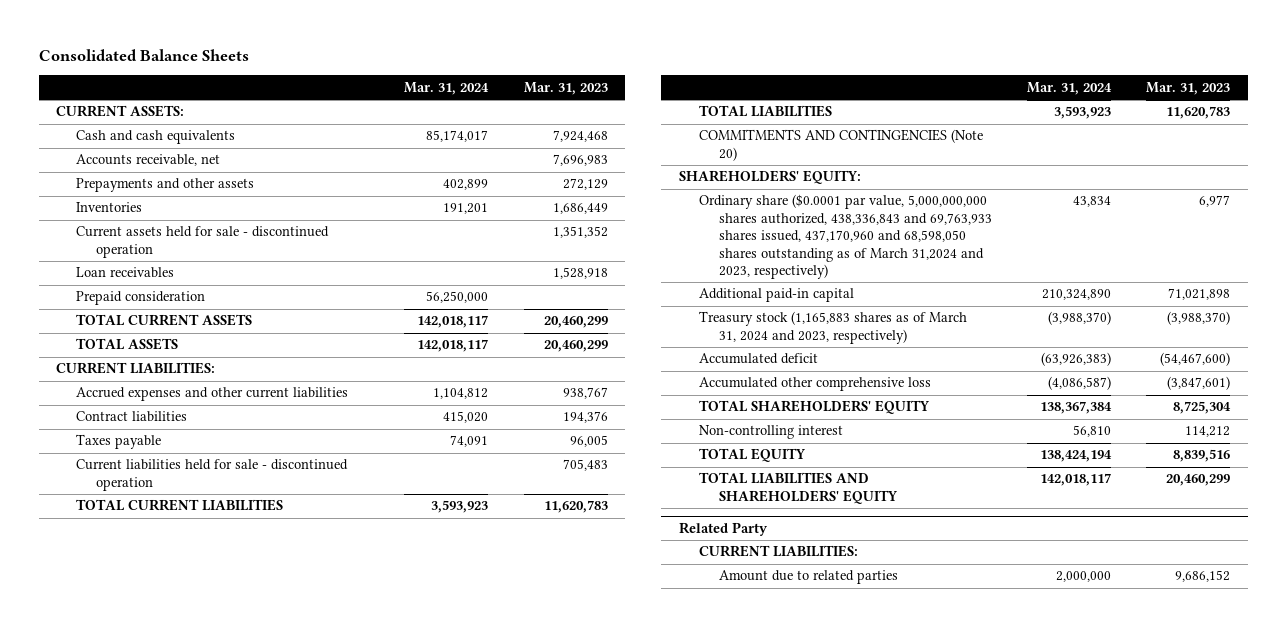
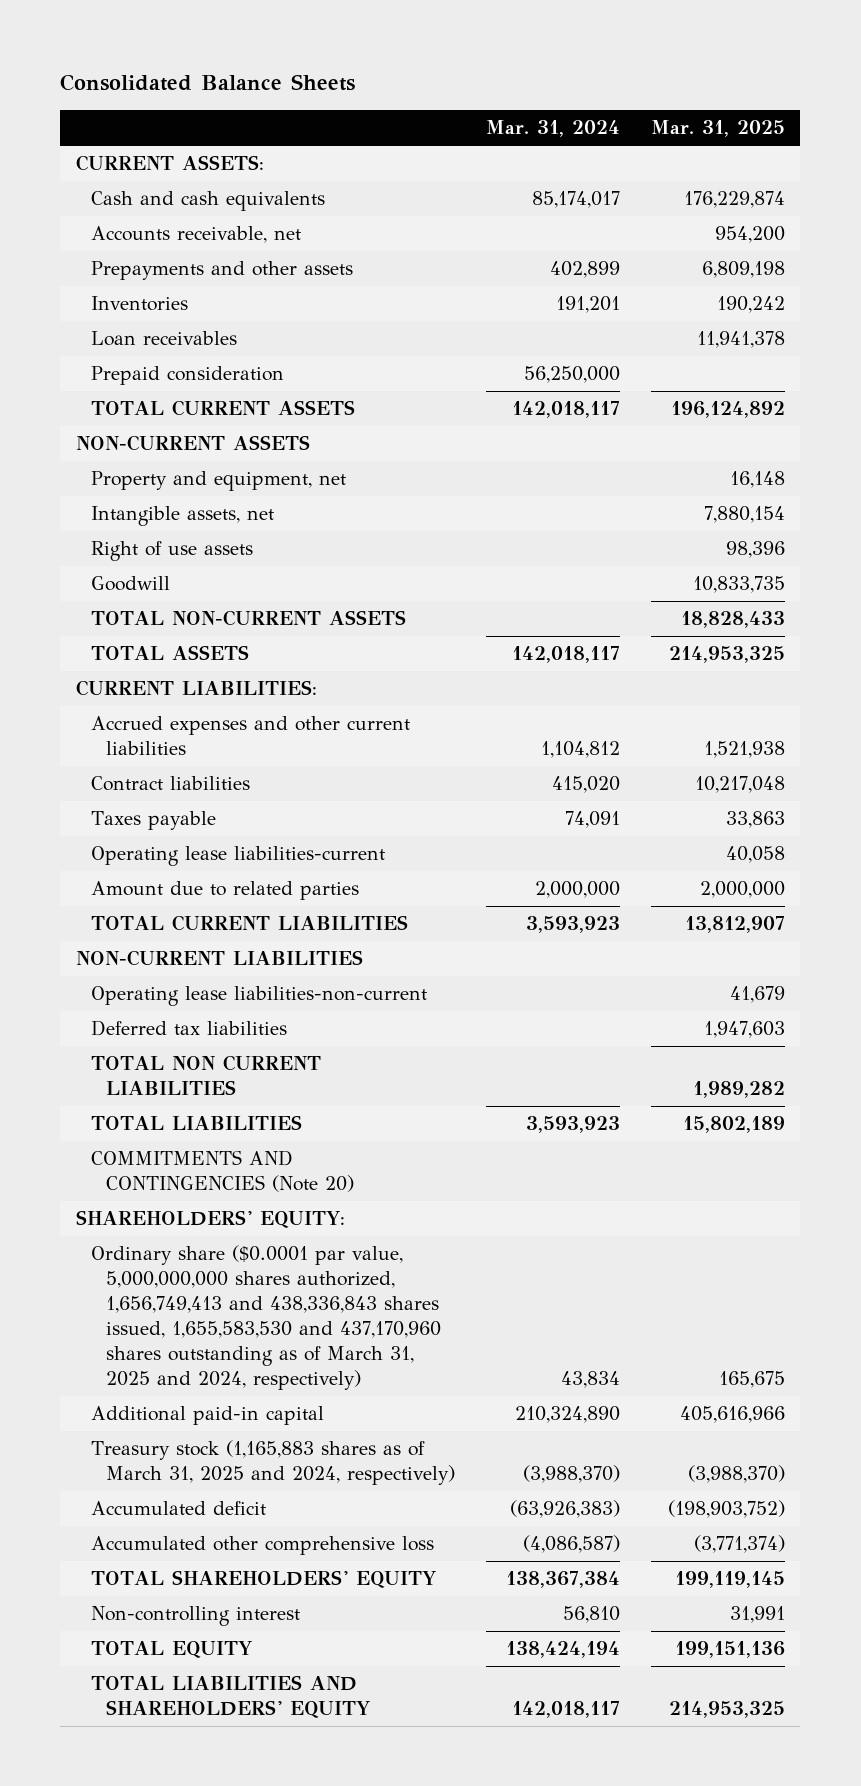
- | Mar. 31, 2024 | Mar. 31, 2023
+ | Mar. 31, 2024 | Mar. 31, 2025
- Current assets held for sale - discontinued operation | | 1,351,352
+ NON-CURRENT ASSETS
+ Property and equipment, net | | 16,148
+ Intangible assets, net | | 7,880,154
+ Right of use assets | | 98,396
+ Goodwill | | 10,833,735
+ TOTAL NON-CURRENT ASSETS | | 18,828,433
- Current liabilities held for sale - discontinued operation | | 705,483
+ Operating lease liabilities-current | | 40,058
+ Amount due to related parties | 2,000,000 | 2,000,000
+ NON-CURRENT LIABILITIES
+ Operating lease liabilities-non-current | | 41,679
+ Deferred tax liabilities | | 1,947,603
+ TOTAL NON CURRENT LIABILITIES | | 1,989,282
- Ordinary share ($0.0001 par value, 5,000,000,000 shares authorized, 438,336,843 and 69,763,933 shares issued, 437,170,960 and 68,598,050 shares outstanding as of March 31,2024 and 2023, respectively) | 43,834 | 6,977
+ Ordinary share ($0.0001 par value, 5,000,000,000 shares authorized, 1,656,749,413 and 438,336,843 shares issued, 1,655,583,530 and 437,170,960 shares outstanding as of March 31, 2025 and 2024, respectively) | 43,834 | 165,675
- Treasury stock (1,165,883 shares as of March 31, 2024 and 2023, respectively) | (3,988,370) | (3,988,370)
+ Treasury stock (1,165,883 shares as of March 31, 2025 and 2024, respectively) | (3,988,370) | (3,988,370)
- Related Party
- CURRENT LIABILITIES:
- Amount due to related parties | 2,000,000 | 9,686,152

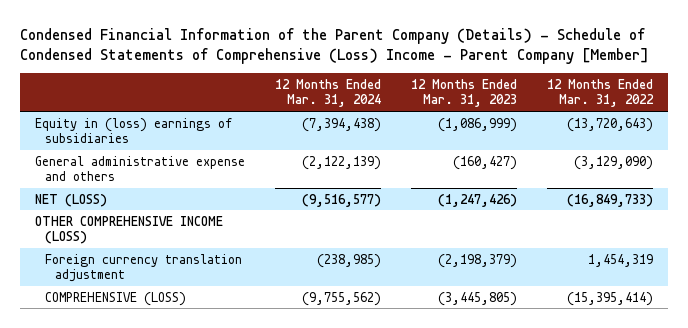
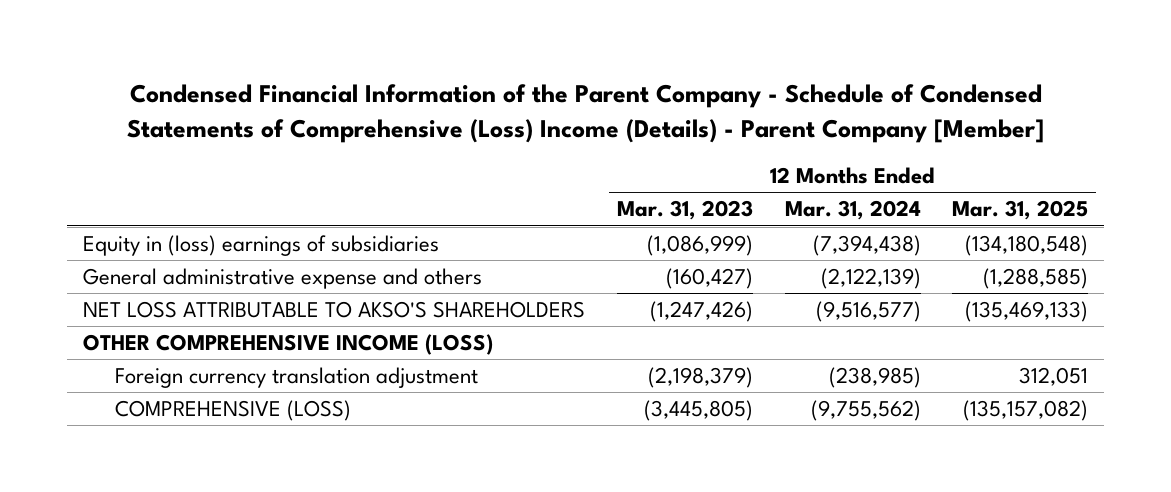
- Condensed Financial Information of the Parent Company (Details) - Schedule of Condensed Statements of Comprehensive (Loss) Income - Parent Company [Member]
+ Condensed Financial Information of the Parent Company - Schedule of Condensed Statements of Comprehensive (Loss) Income (Details) - Parent Company [Member]
- | 12 Months Ended Mar. 31, 2024 | 12 Months Ended Mar. 31, 2023 | 12 Months Ended Mar. 31, 2022
+ | 12 Months Ended Mar. 31, 2023 | 12 Months Ended Mar. 31, 2024 | 12 Months Ended Mar. 31, 2025
- NET (LOSS) | (9,516,577) | (1,247,426) | (16,849,733)
+ NET LOSS ATTRIBUTABLE TO AKSO'S SHAREHOLDERS | (1,247,426) | (9,516,577) | (135,469,133)

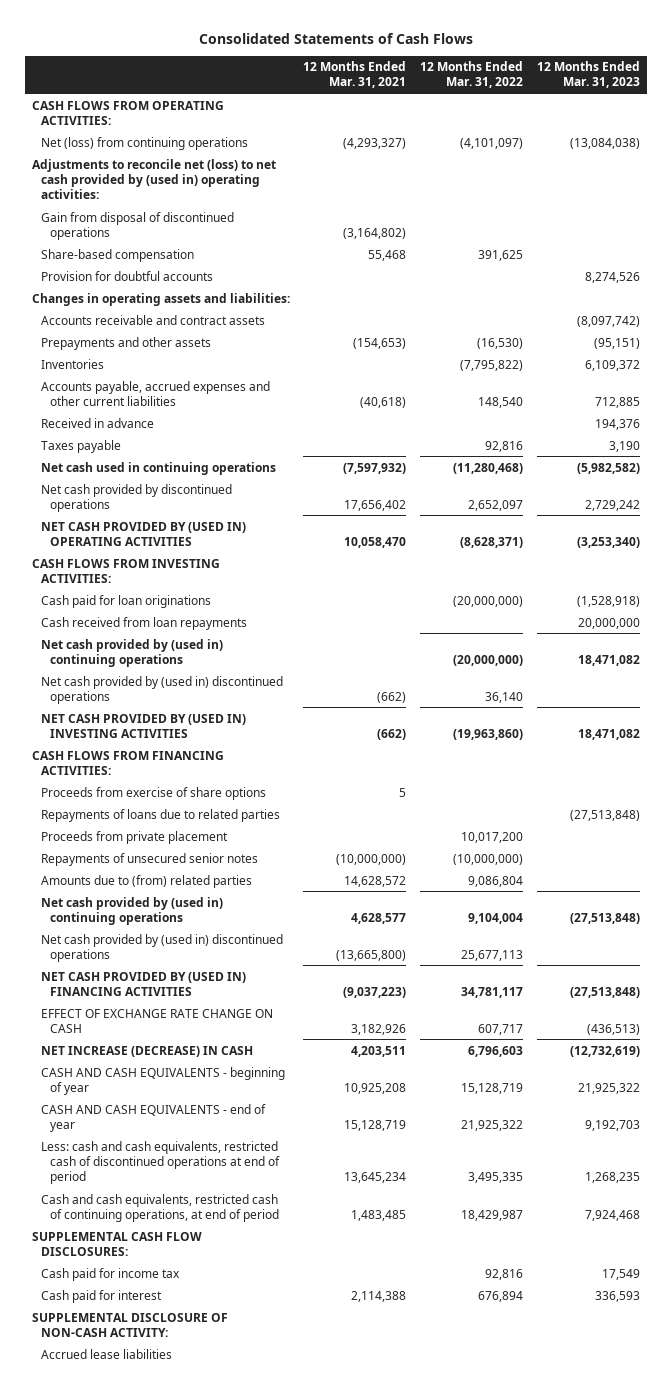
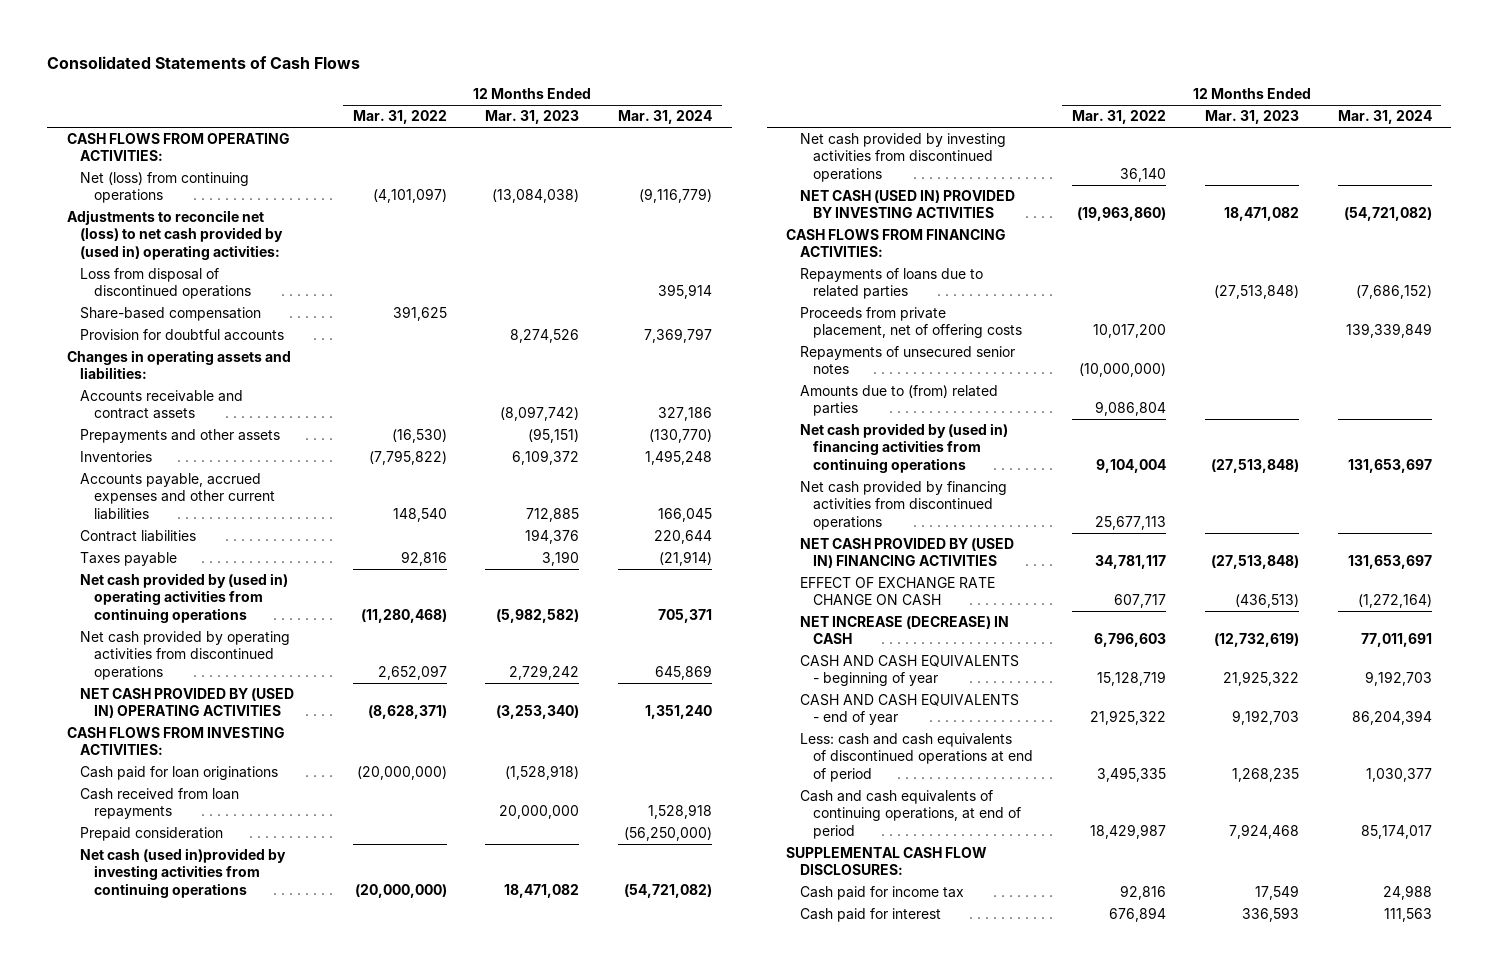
- | 12 Months Ended Mar. 31, 2021 | 12 Months Ended Mar. 31, 2022 | 12 Months Ended Mar. 31, 2023
+ | 12 Months Ended Mar. 31, 2022 | 12 Months Ended Mar. 31, 2023 | 12 Months Ended Mar. 31, 2024
- Gain from disposal of discontinued operations | (3,164,802) | |
+ Loss from disposal of discontinued operations | | | 395,914
- Received in advance | | | 194,376
+ Contract liabilities | | 194,376 | 220,644
- Net cash used in continuing operations | (7,597,932) | (11,280,468) | (5,982,582)
- Net cash provided by discontinued operations | 17,656,402 | 2,652,097 | 2,729,242
+ Net cash provided by (used in) operating activities from continuing operations | (11,280,468) | (5,982,582) | 705,371
+ Net cash provided by operating activities from discontinued operations | 2,652,097 | 2,729,242 | 645,869
- Net cash provided by (used in) continuing operations | | (20,000,000) | 18,471,082
- Net cash provided by (used in) discontinued operations | (662) | 36,140 |
- NET CASH PROVIDED BY (USED IN) INVESTING ACTIVITIES | (662) | (19,963,860) | 18,471,082
+ Prepaid consideration | | | (56,250,000)
+ Net cash (used in)provided by investing activities from continuing operations | (20,000,000) | 18,471,082 | (54,721,082)
+ Net cash provided by investing activities from discontinued operations | 36,140 | |
+ NET CASH (USED IN) PROVIDED BY INVESTING ACTIVITIES | (19,963,860) | 18,471,082 | (54,721,082)
- Proceeds from exercise of share options | 5 | |
- Proceeds from private placement | | 10,017,200 |
+ Proceeds from private placement, net of offering costs | 10,017,200 | | 139,339,849
- Net cash provided by (used in) continuing operations | 4,628,577 | 9,104,004 | (27,513,848)
- Net cash provided by (used in) discontinued operations | (13,665,800) | 25,677,113 |
+ Net cash provided by (used in) financing activities from continuing operations | 9,104,004 | (27,513,848) | 131,653,697
+ Net cash provided by financing activities from discontinued operations | 25,677,113 | |
- Less: cash and cash equivalents, restricted cash of discontinued operations at end of period | 13,645,234 | 3,495,335 | 1,268,235
- Cash and cash equivalents, restricted cash of continuing operations, at end of period | 1,483,485 | 18,429,987 | 7,924,468
+ Less: cash and cash equivalents of discontinued operations at end of period | 3,495,335 | 1,268,235 | 1,030,377
+ Cash and cash equivalents of continuing operations, at end of period | 18,429,987 | 7,924,468 | 85,174,017
- SUPPLEMENTAL DISCLOSURE OF NON-CASH ACTIVITY:
- Accrued lease liabilities

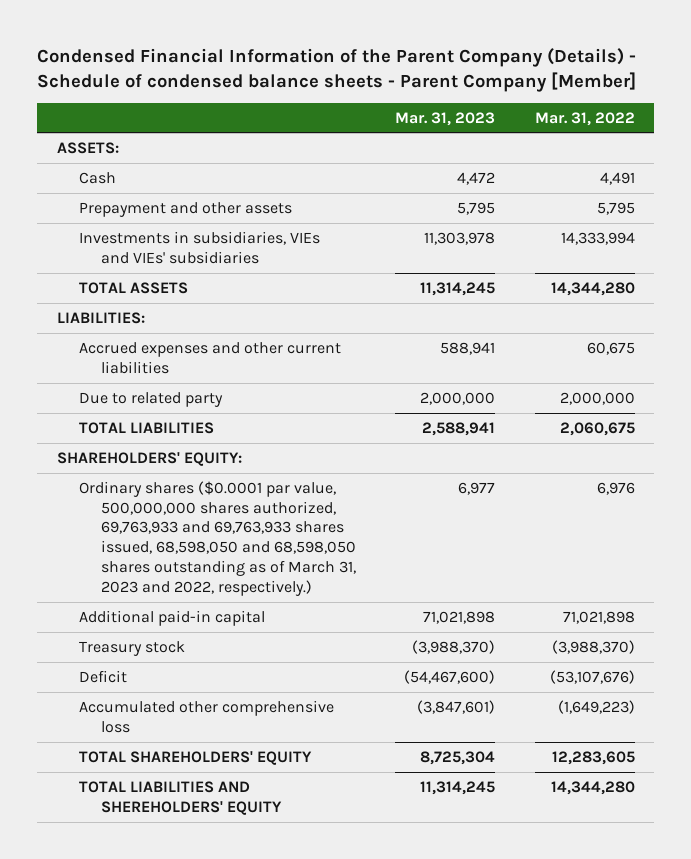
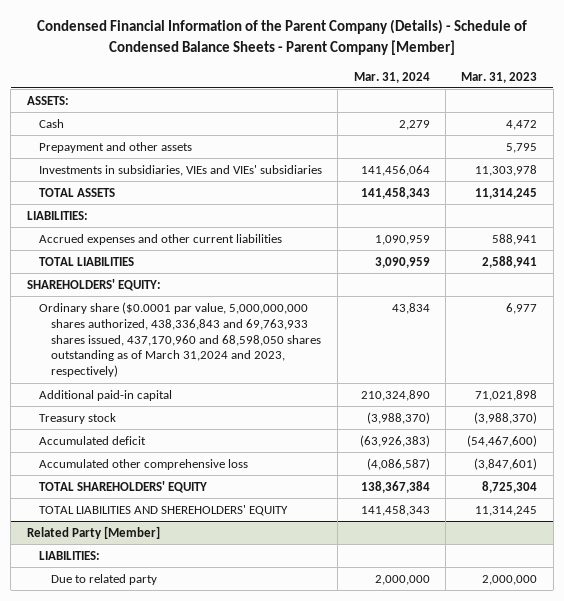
- Condensed Financial Information of the Parent Company (Details) - Schedule of condensed balance sheets - Parent Company [Member]
+ Condensed Financial Information of the Parent Company (Details) - Schedule of Condensed Balance Sheets - Parent Company [Member]
- | Mar. 31, 2023 | Mar. 31, 2022
+ | Mar. 31, 2024 | Mar. 31, 2023
- Due to related party | 2,000,000 | 2,000,000
- Ordinary shares ($0.0001 par value, 500,000,000 shares authorized, 69,763,933 and 69,763,933 shares issued, 68,598,050 and 68,598,050 shares outstanding as of March 31, 2023 and 2022, respectively.) | 6,977 | 6,976
+ Ordinary share ($0.0001 par value, 5,000,000,000 shares authorized, 438,336,843 and 69,763,933 shares issued, 437,170,960 and 68,598,050 shares outstanding as of March 31,2024 and 2023, respectively) | 43,834 | 6,977
- Deficit | (54,467,600) | (53,107,676)
+ Accumulated deficit | (63,926,383) | (54,467,600)
+ Related Party [Member]
+ LIABILITIES:
+ Due to related party | 2,000,000 | 2,000,000

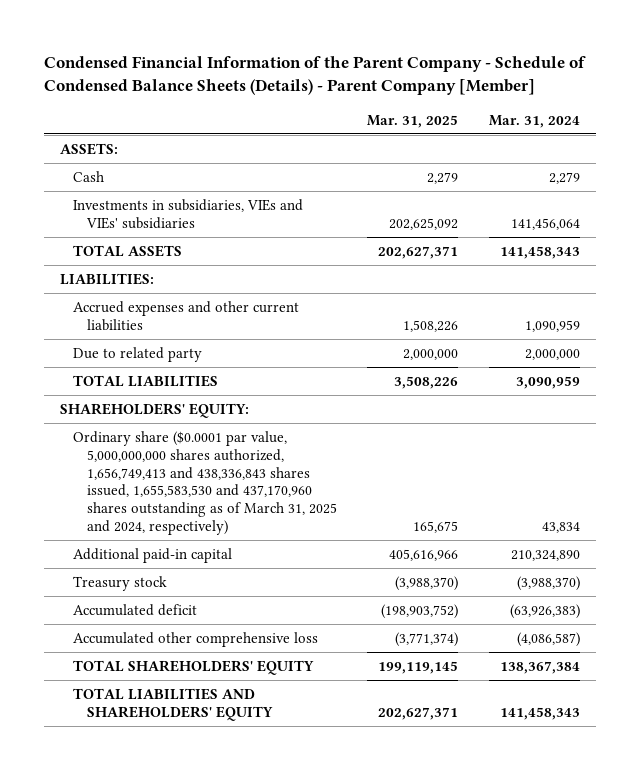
- Condensed Financial Information of the Parent Company (Details) - Schedule of Condensed Balance Sheets - Parent Company [Member]
+ Condensed Financial Information of the Parent Company - Schedule of Condensed Balance Sheets (Details) - Parent Company [Member]
- | Mar. 31, 2024 | Mar. 31, 2023
+ | Mar. 31, 2025 | Mar. 31, 2024
- Prepayment and other assets | | 5,795
+ Due to related party | 2,000,000 | 2,000,000
- Ordinary share ($0.0001 par value, 5,000,000,000 shares authorized, 438,336,843 and 69,763,933 shares issued, 437,170,960 and 68,598,050 shares outstanding as of March 31,2024 and 2023, respectively) | 43,834 | 6,977
+ Ordinary share ($0.0001 par value, 5,000,000,000 shares authorized, 1,656,749,413 and 438,336,843 shares issued, 1,655,583,530 and 437,170,960 shares outstanding as of March 31, 2025 and 2024, respectively) | 165,675 | 43,834
- TOTAL LIABILITIES AND SHEREHOLDERS' EQUITY | 141,458,343 | 11,314,245
- Related Party [Member]
- LIABILITIES:
- Due to related party | 2,000,000 | 2,000,000
+ TOTAL LIABILITIES AND SHAREHOLDERS' EQUITY | 202,627,371 | 141,458,343

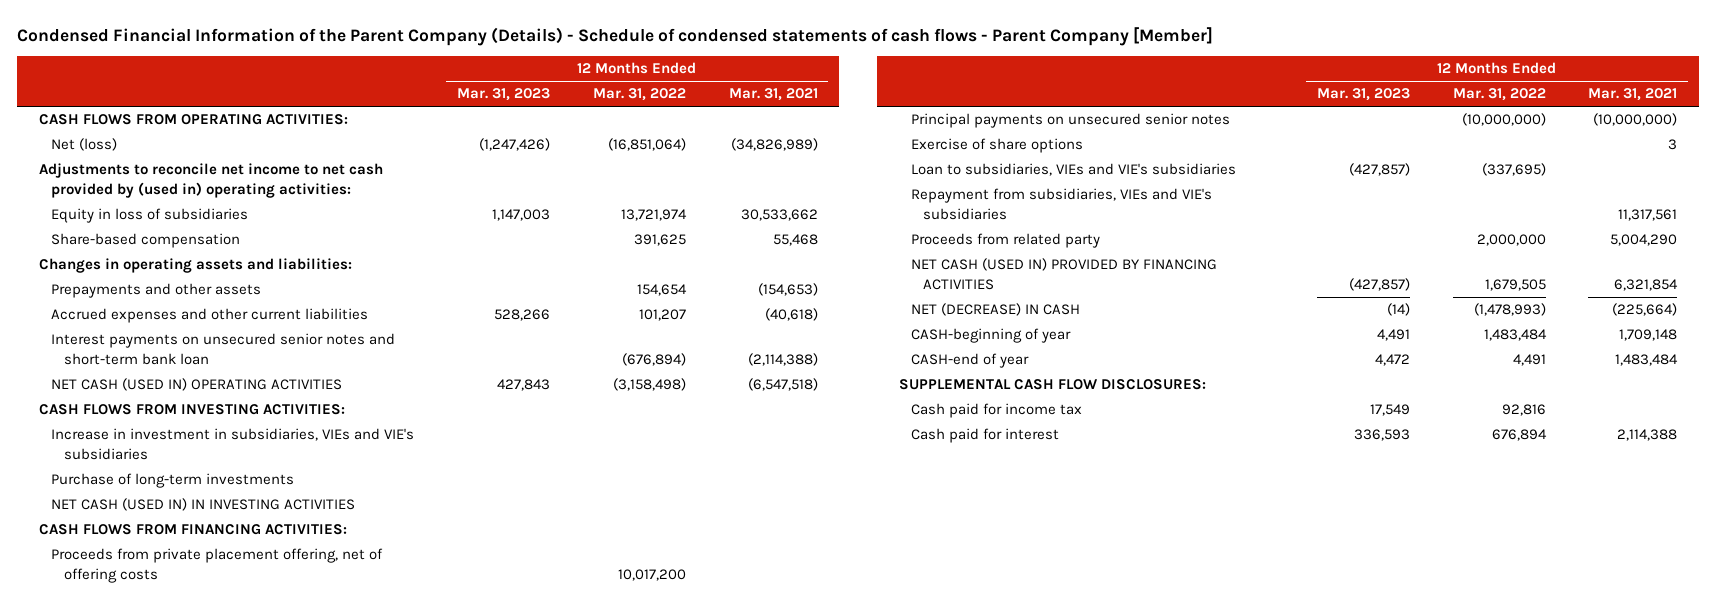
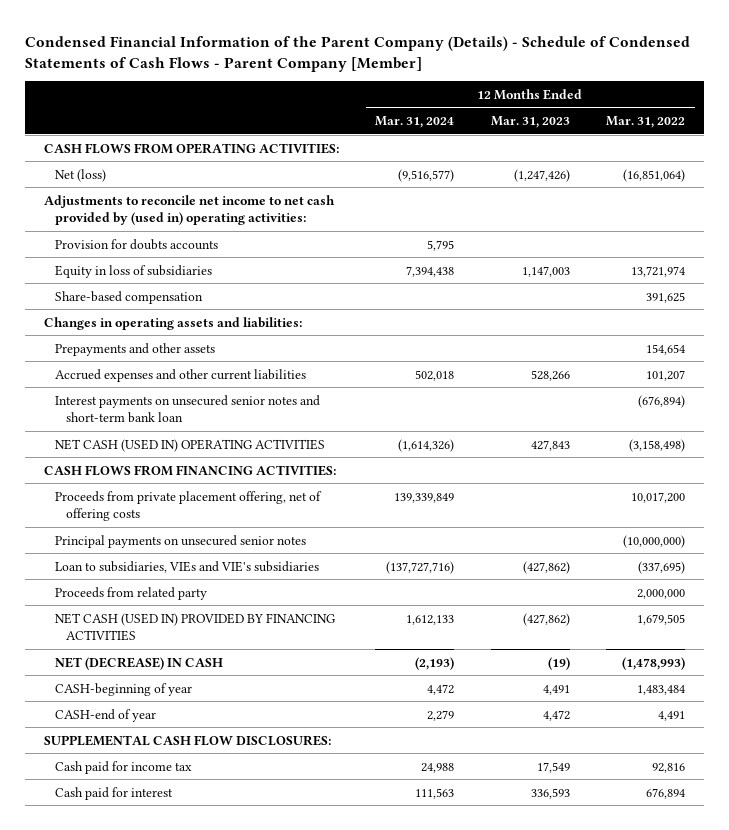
- Condensed Financial Information of the Parent Company (Details) - Schedule of condensed statements of cash flows - Parent Company [Member]
+ Condensed Financial Information of the Parent Company (Details) - Schedule of Condensed Statements of Cash Flows - Parent Company [Member]
- | 12 Months Ended Mar. 31, 2023 | 12 Months Ended Mar. 31, 2022 | 12 Months Ended Mar. 31, 2021
+ | 12 Months Ended Mar. 31, 2024 | 12 Months Ended Mar. 31, 2023 | 12 Months Ended Mar. 31, 2022
+ Provision for doubts accounts | 5,795 | |
- CASH FLOWS FROM INVESTING ACTIVITIES:
- Increase in investment in subsidiaries, VIEs and VIE's subsidiaries
- Purchase of long-term investments
- NET CASH (USED IN) IN INVESTING ACTIVITIES
- Exercise of share options | | | 3
- Loan to subsidiaries, VIEs and VIE's subsidiaries | (427,857) | (337,695) |
- Repayment from subsidiaries, VIEs and VIE's subsidiaries | | | 11,317,561
+ Loan to subsidiaries, VIEs and VIE's subsidiaries | (137,727,716) | (427,862) | (337,695)
- NET CASH (USED IN) PROVIDED BY FINANCING ACTIVITIES | (427,857) | 1,679,505 | 6,321,854
- NET (DECREASE) IN CASH | (14) | (1,478,993) | (225,664)
+ NET CASH (USED IN) PROVIDED BY FINANCING ACTIVITIES | 1,612,133 | (427,862) | 1,679,505
+ NET (DECREASE) IN CASH | (2,193) | (19) | (1,478,993)

